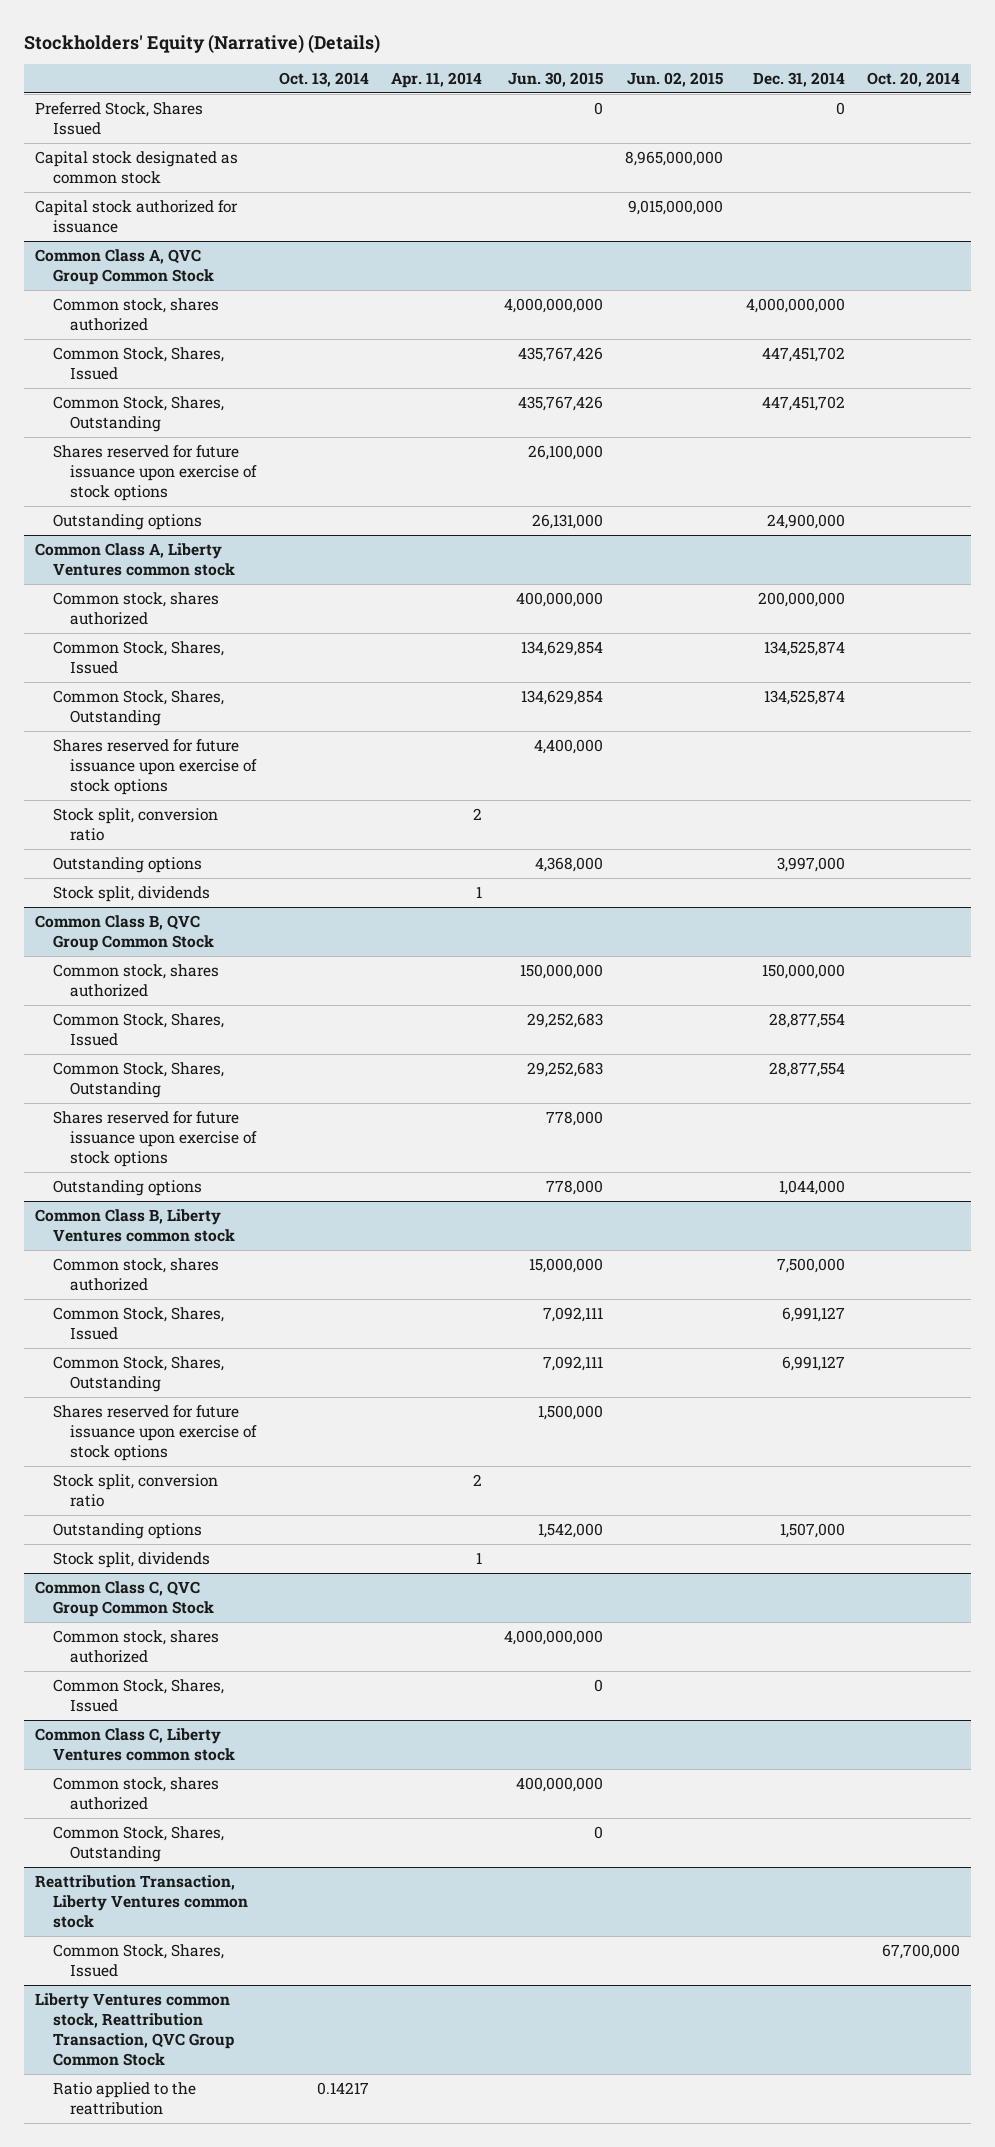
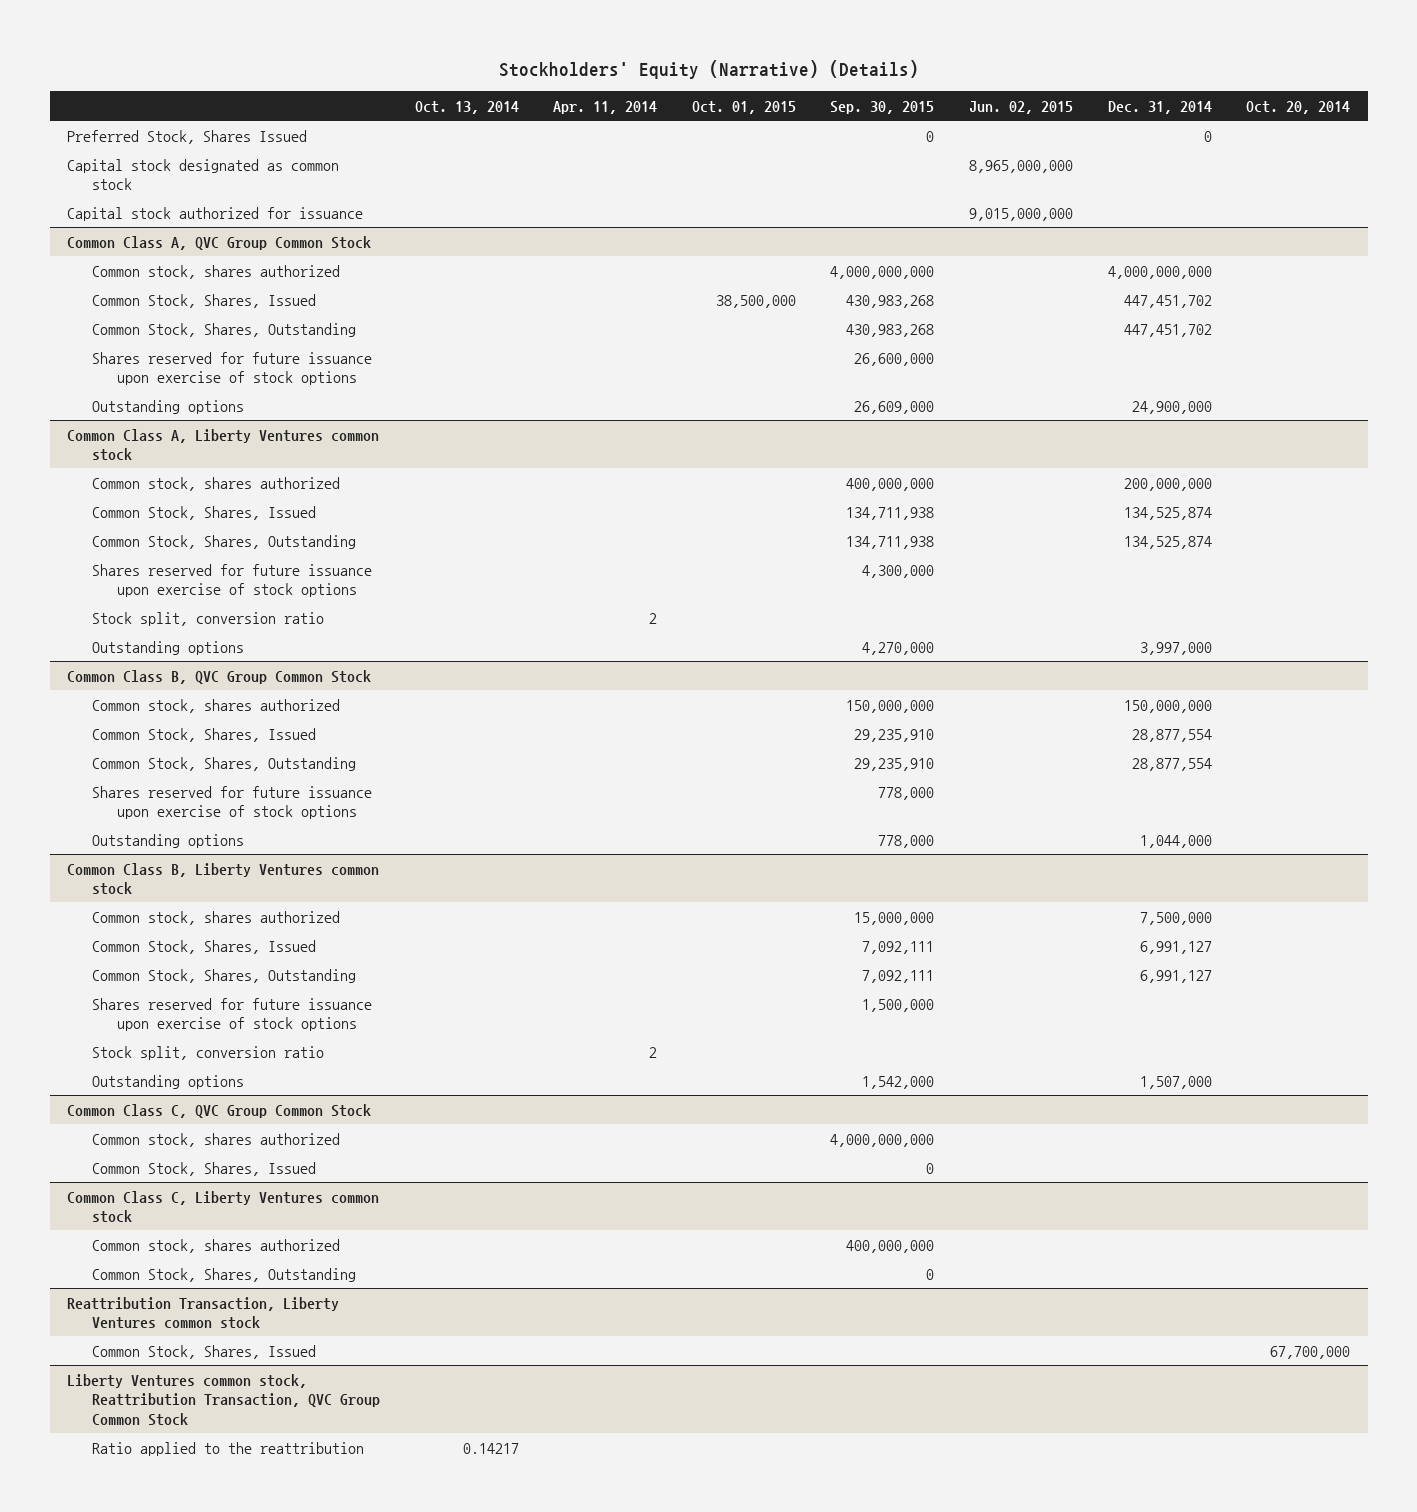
- | Oct. 13, 2014 | Apr. 11, 2014 | Jun. 30, 2015 | Jun. 02, 2015 | Dec. 31, 2014 | Oct. 20, 2014
+ | Oct. 13, 2014 | Apr. 11, 2014 | Oct. 01, 2015 | Sep. 30, 2015 | Jun. 02, 2015 | Dec. 31, 2014 | Oct. 20, 2014
@ Common Class A, Liberty Ventures common stock
- Stock split, dividends | | 1 | | | |
@ Common Class B, Liberty Ventures common stock
- Stock split, dividends | | 1 | | | |

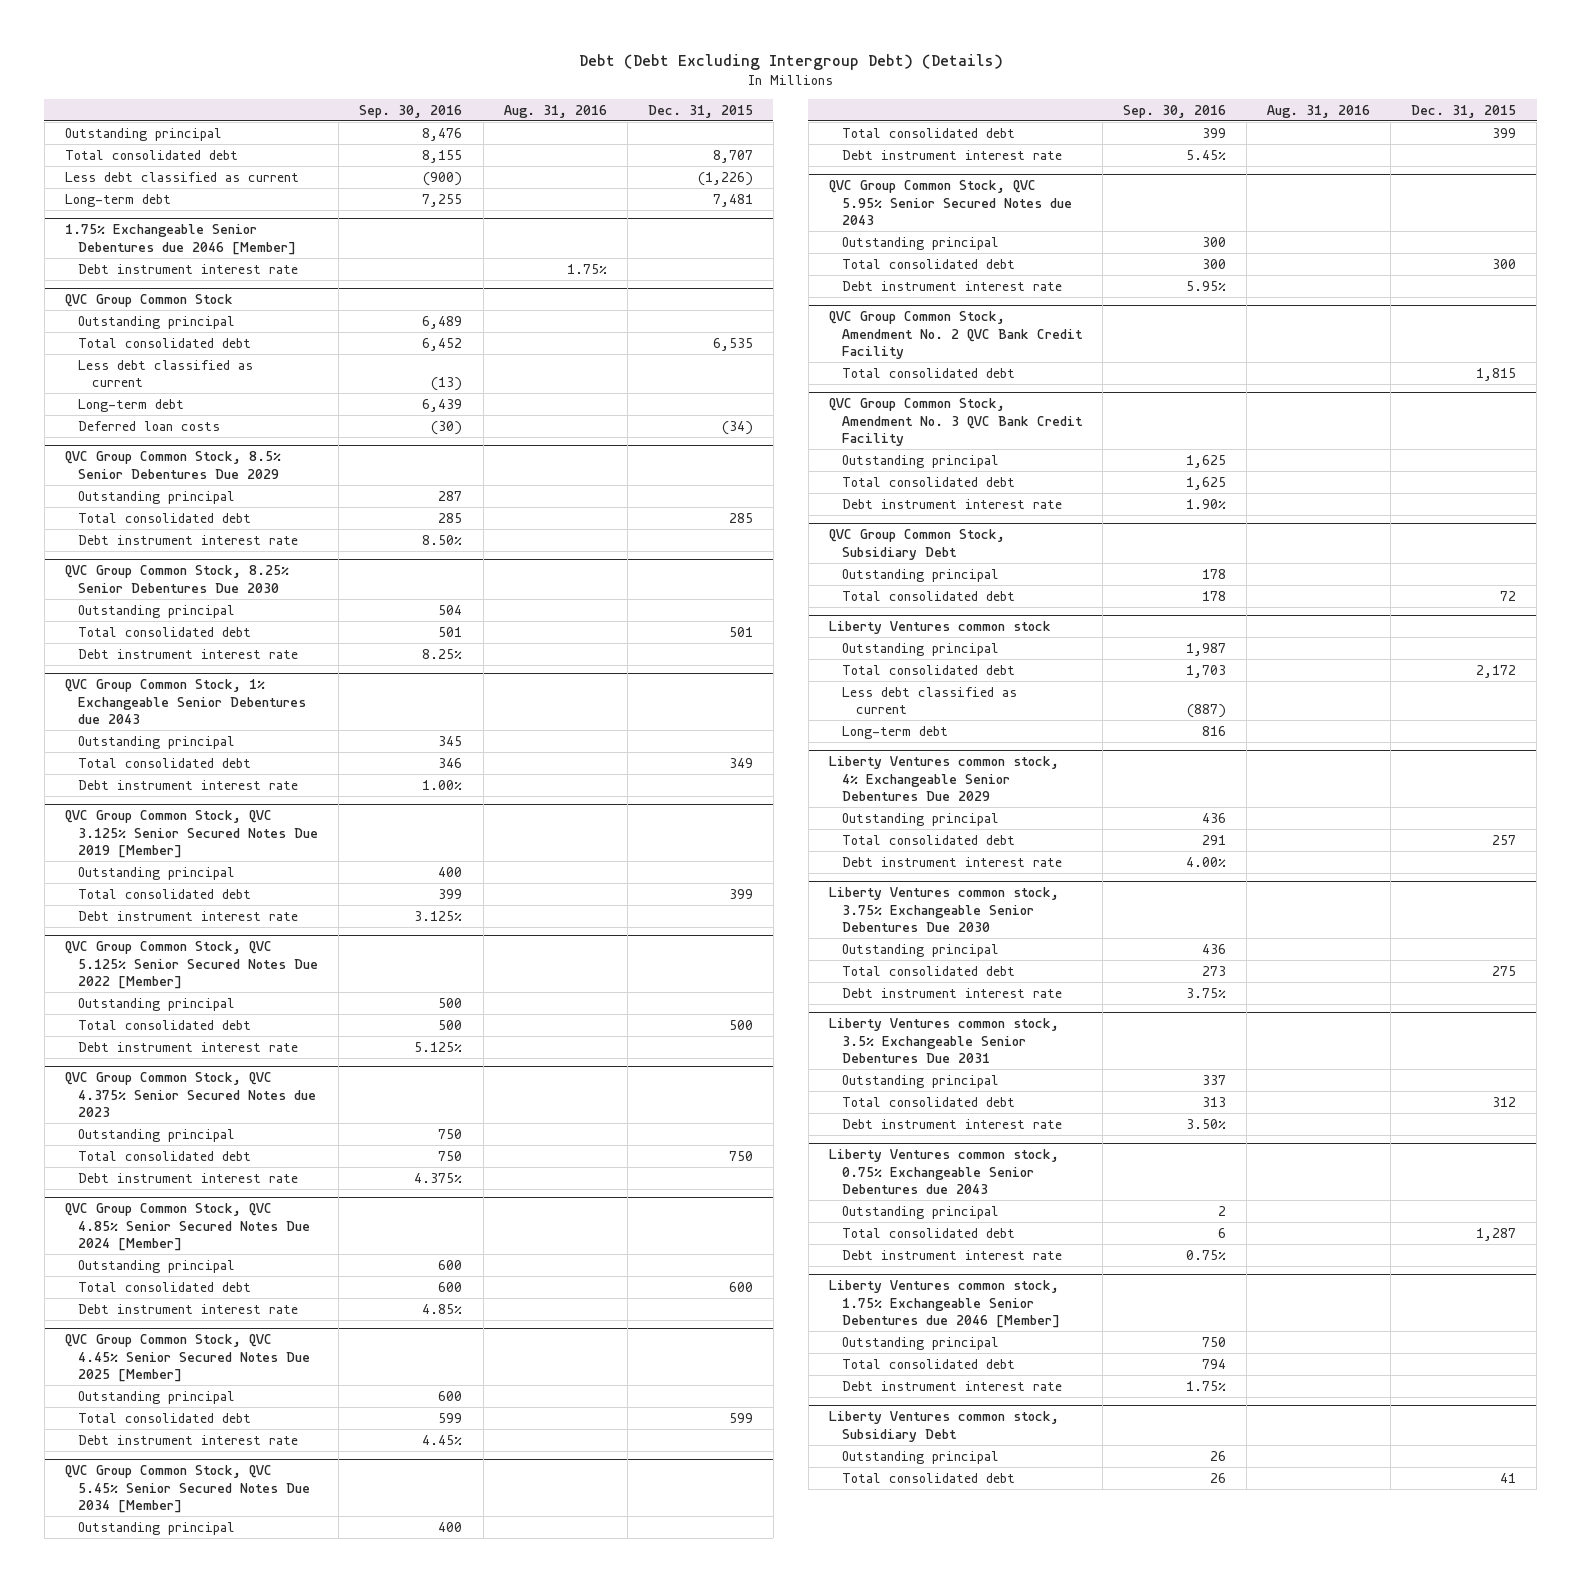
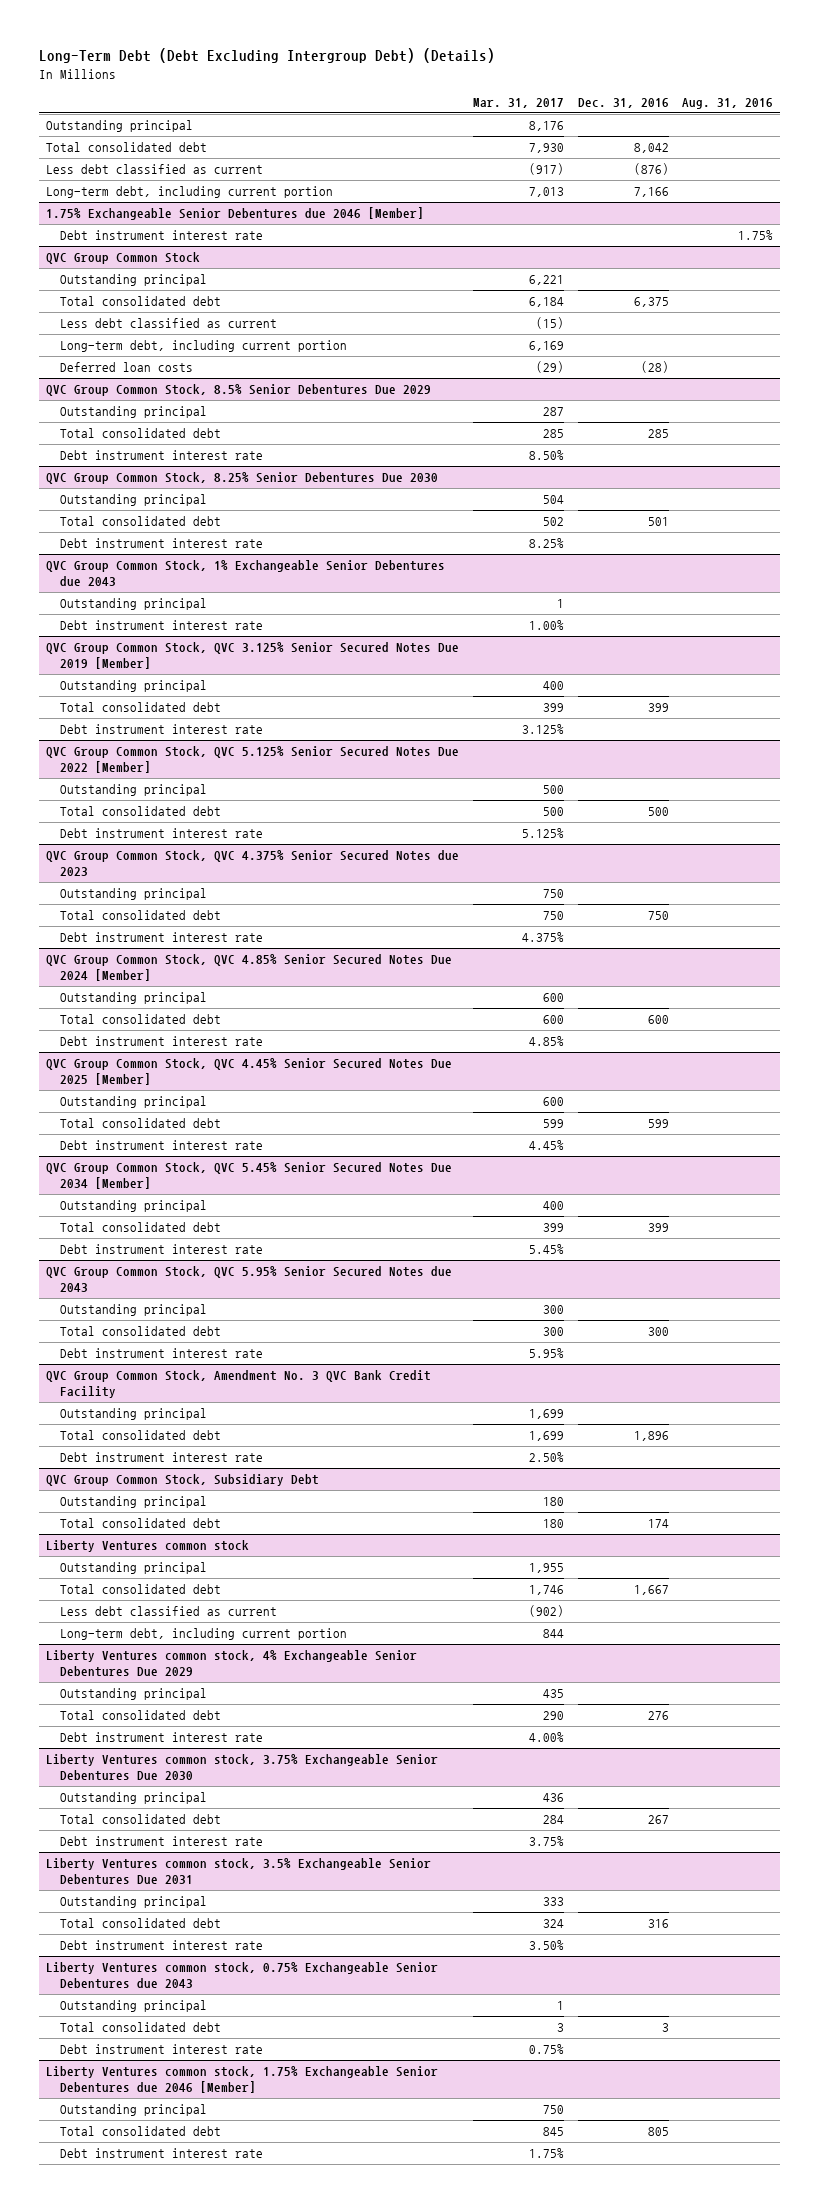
- Debt (Debt Excluding Intergroup Debt) (Details)
+ Long-Term Debt (Debt Excluding Intergroup Debt) (Details)
- | Sep. 30, 2016 | Aug. 31, 2016 | Dec. 31, 2015
+ | Mar. 31, 2017 | Dec. 31, 2016 | Aug. 31, 2016
- Long-term debt | 7,255 | | 7,481
+ Long-term debt, including current portion | 7,013 | 7,166 |
@ QVC Group Common Stock
- Long-term debt | 6,439 | |
+ Long-term debt, including current portion | 6,169 | |
@ QVC Group Common Stock, 1% Exchangeable Senior Debentures due 2043
- Total consolidated debt | 346 | | 349
- QVC Group Common Stock, Amendment No. 2 QVC Bank Credit Facility
- Total consolidated debt | | | 1,815
@ Liberty Ventures common stock
- Long-term debt | 816 | |
+ Long-term debt, including current portion | 844 | |
- Liberty Ventures common stock, Subsidiary Debt
- Outstanding principal | 26 | |
- Total consolidated debt | 26 | | 41

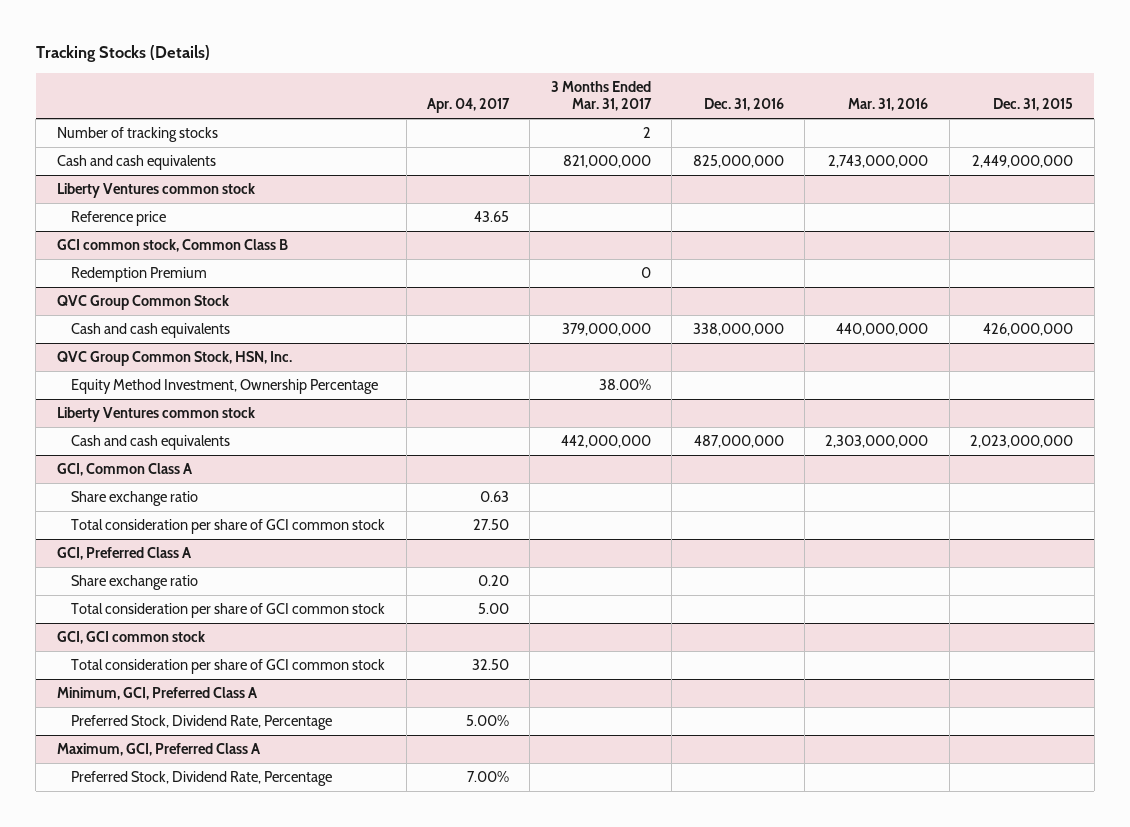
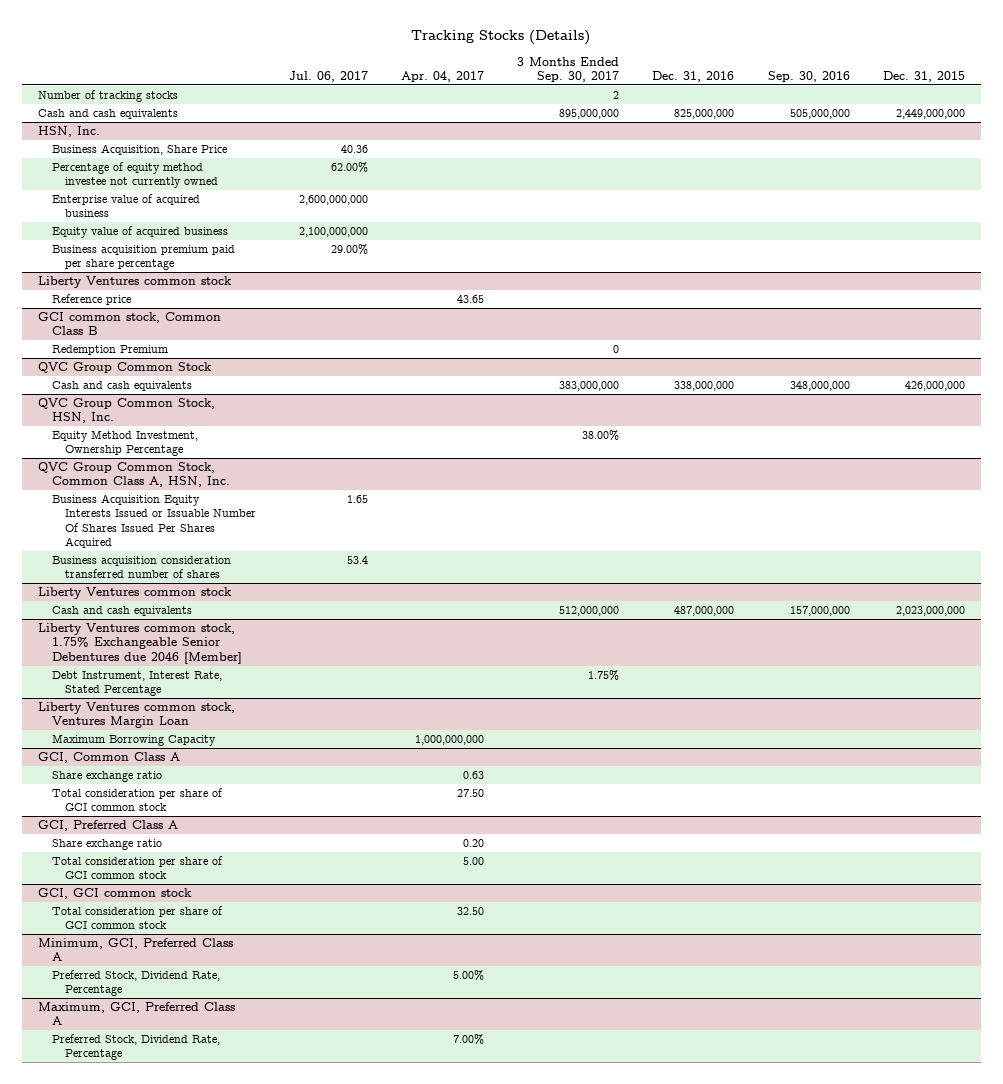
- | Apr. 04, 2017 | 3 Months Ended Mar. 31, 2017 | Dec. 31, 2016 | Mar. 31, 2016 | Dec. 31, 2015
+ | Jul. 06, 2017 | Apr. 04, 2017 | 3 Months Ended Sep. 30, 2017 | Dec. 31, 2016 | Sep. 30, 2016 | Dec. 31, 2015
+ HSN, Inc.
+ Business Acquisition, Share Price | 40.36 | | | | |
+ Percentage of equity method investee not currently owned | 62.00% | | | | |
+ Enterprise value of acquired business | 2,600,000,000 | | | | |
+ Equity value of acquired business | 2,100,000,000 | | | | |
+ Business acquisition premium paid per share percentage | 29.00% | | | | |
+ QVC Group Common Stock, Common Class A, HSN, Inc.
+ Business Acquisition Equity Interests Issued or Issuable Number Of Shares Issued Per Shares Acquired | 1.65 | | | | |
+ Business acquisition consideration transferred number of shares | 53.4 | | | | |
+ Liberty Ventures common stock, 1.75% Exchangeable Senior Debentures due 2046 [Member]
+ Debt Instrument, Interest Rate, Stated Percentage | | | 1.75% | | |
+ Liberty Ventures common stock, Ventures Margin Loan
+ Maximum Borrowing Capacity | | 1,000,000,000 | | | |

